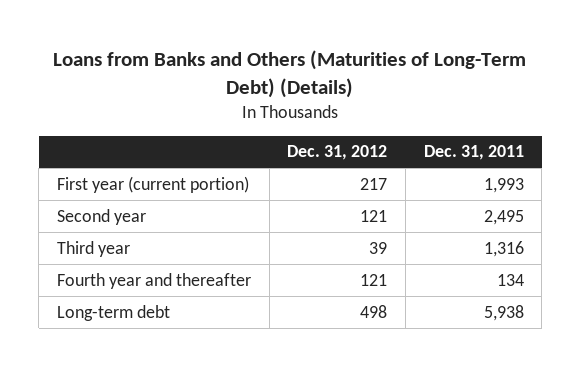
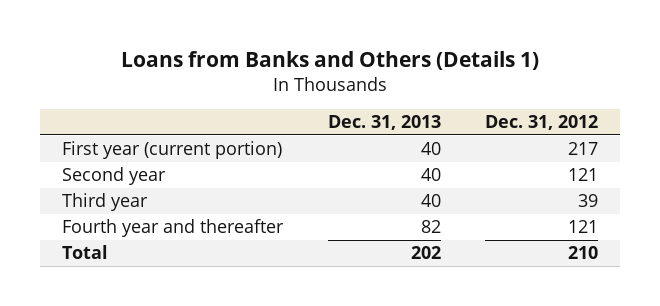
- Loans from Banks and Others (Maturities of Long-Term Debt) (Details)
+ Loans from Banks and Others (Details 1)
- | Dec. 31, 2012 | Dec. 31, 2011
+ | Dec. 31, 2013 | Dec. 31, 2012
- Long-term debt | 498 | 5,938
+ Total | 202 | 210

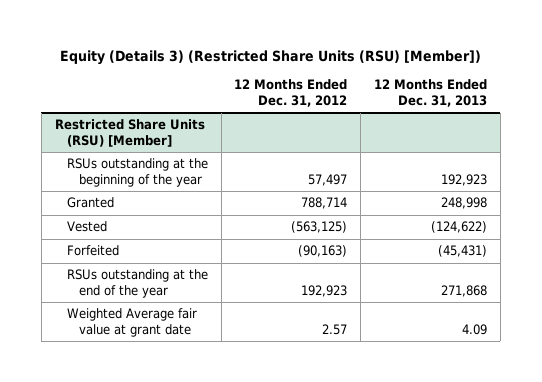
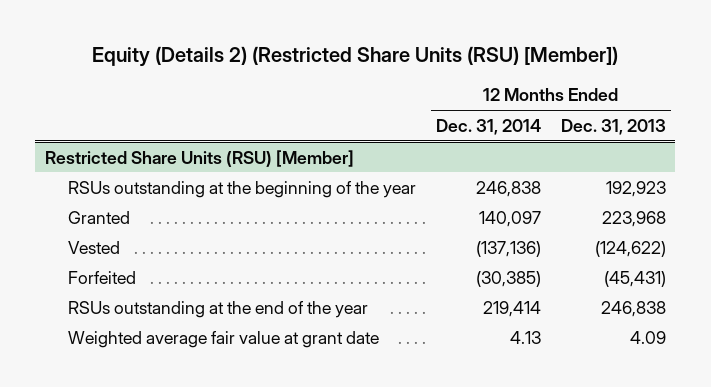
- Equity (Details 3) (Restricted Share Units (RSU) [Member])
+ Equity (Details 2) (Restricted Share Units (RSU) [Member])
- | 12 Months Ended Dec. 31, 2012 | 12 Months Ended Dec. 31, 2013
+ | 12 Months Ended Dec. 31, 2014 | 12 Months Ended Dec. 31, 2013
@ Restricted Share Units (RSU) [Member]
- Granted | 788,714 | 248,998
+ Granted | 140,097 | 223,968
- RSUs outstanding at the end of the year | 192,923 | 271,868
- Weighted Average fair value at grant date | 2.57 | 4.09
+ RSUs outstanding at the end of the year | 219,414 | 246,838
+ Weighted average fair value at grant date | 4.13 | 4.09

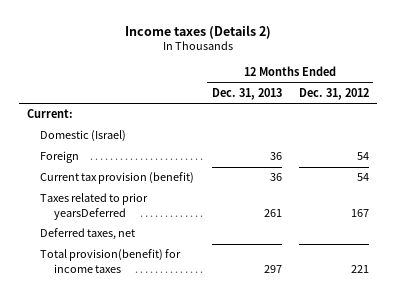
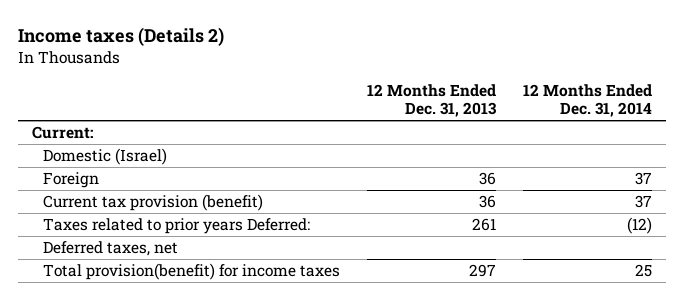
- | 12 Months Ended Dec. 31, 2013 | 12 Months Ended Dec. 31, 2012
+ | 12 Months Ended Dec. 31, 2013 | 12 Months Ended Dec. 31, 2014
- Taxes related to prior yearsDeferred | 261 | 167
+ Taxes related to prior years Deferred: | 261 | (12)

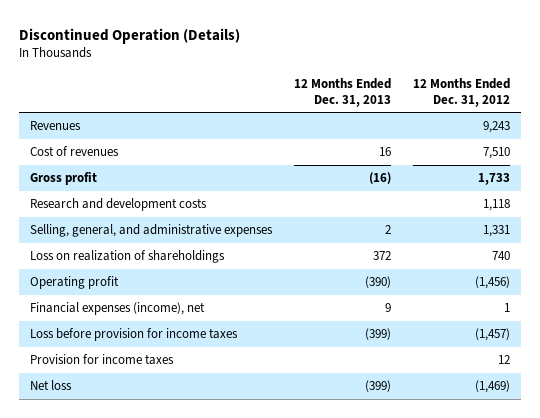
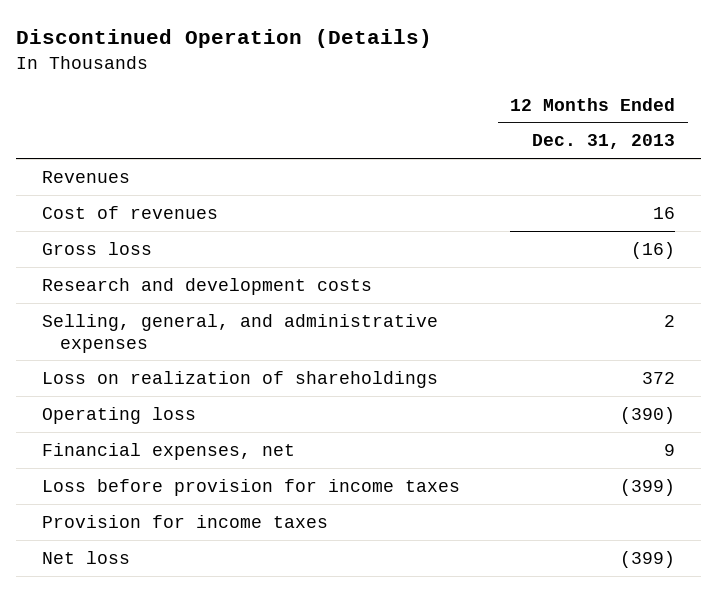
- | 12 Months Ended Dec. 31, 2013 | 12 Months Ended Dec. 31, 2012
+ | 12 Months Ended Dec. 31, 2013
- Gross profit | (16) | 1,733
+ Gross loss | (16)
- Operating profit | (390) | (1,456)
- Financial expenses (income), net | 9 | 1
+ Operating loss | (390)
+ Financial expenses, net | 9

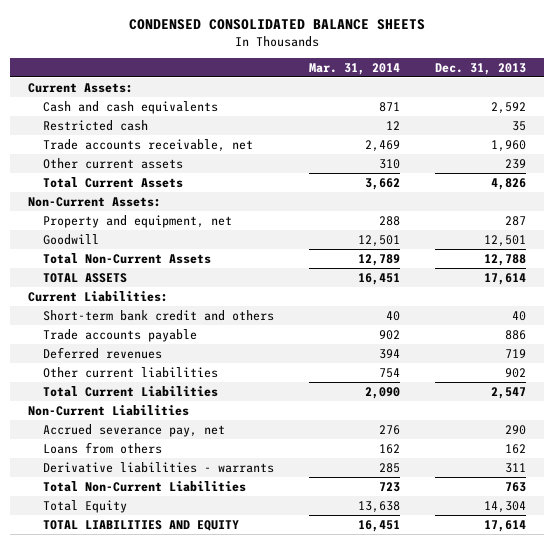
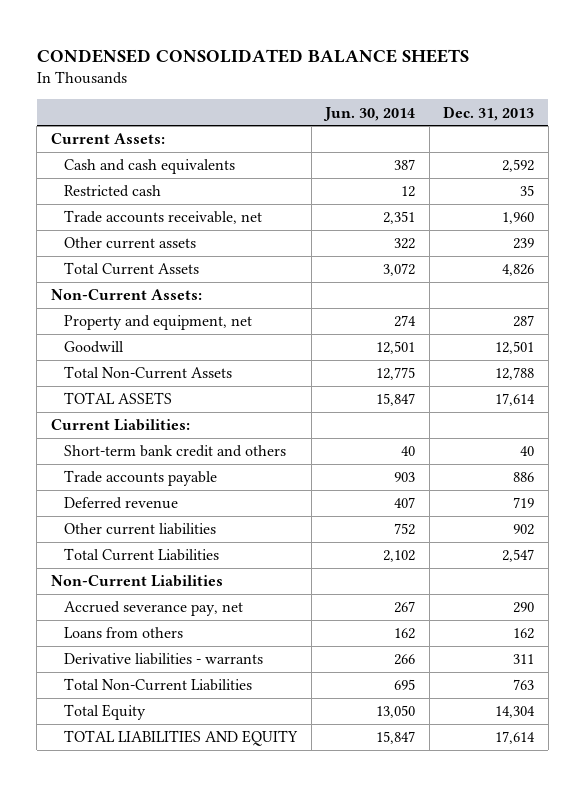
- | Mar. 31, 2014 | Dec. 31, 2013
+ | Jun. 30, 2014 | Dec. 31, 2013
- Deferred revenues | 394 | 719
+ Deferred revenue | 407 | 719

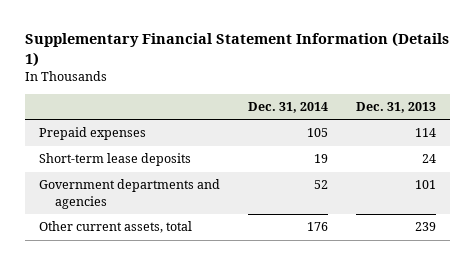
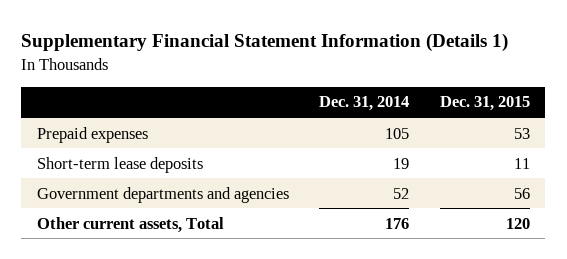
- | Dec. 31, 2014 | Dec. 31, 2013
+ | Dec. 31, 2014 | Dec. 31, 2015
- Other current assets, total | 176 | 239
+ Other current assets, Total | 176 | 120

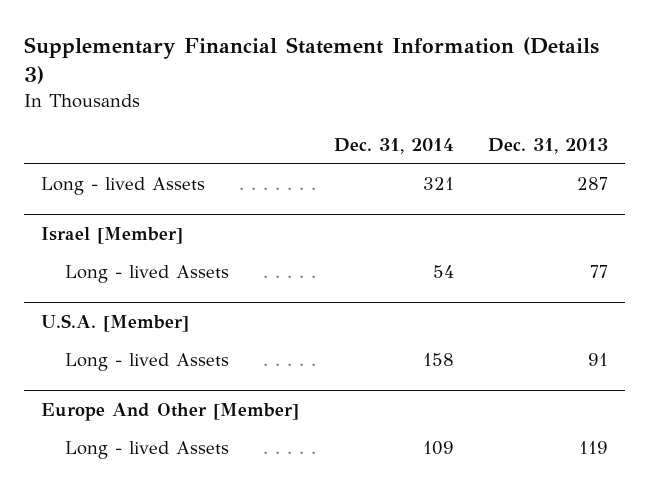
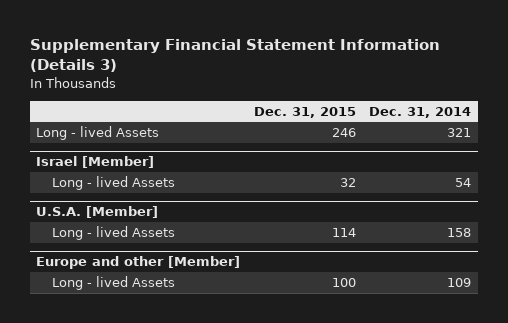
- | Dec. 31, 2014 | Dec. 31, 2013
+ | Dec. 31, 2015 | Dec. 31, 2014
- Europe And Other [Member]
+ Europe and other [Member]

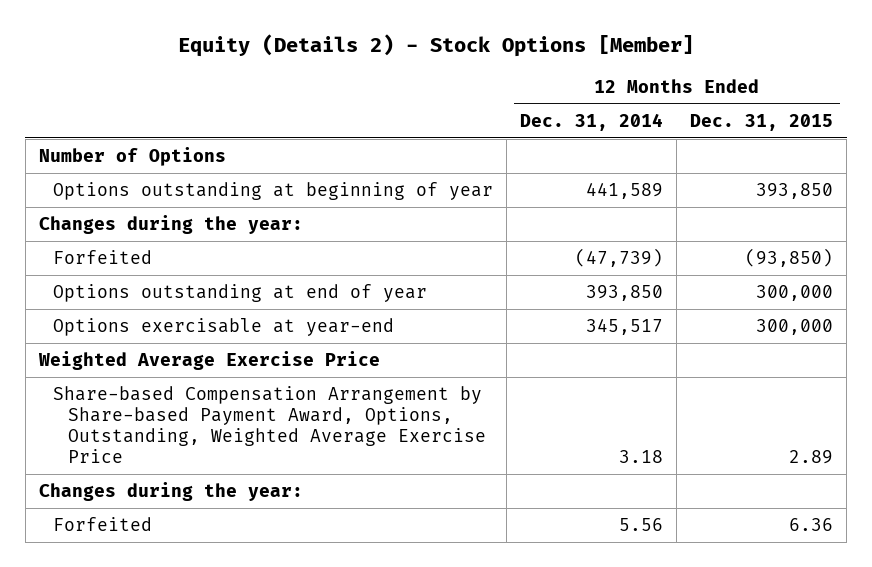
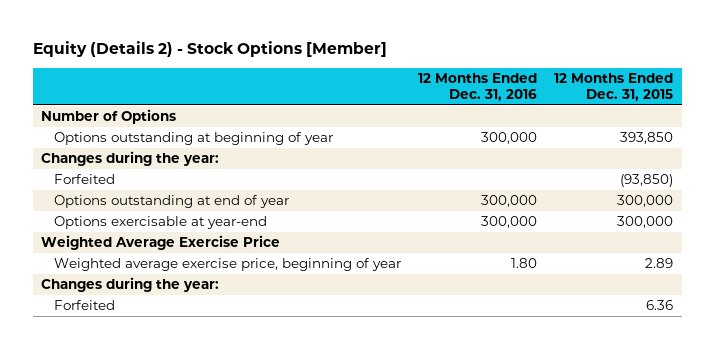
- | 12 Months Ended Dec. 31, 2014 | 12 Months Ended Dec. 31, 2015
+ | 12 Months Ended Dec. 31, 2016 | 12 Months Ended Dec. 31, 2015
- Share-based Compensation Arrangement by Share-based Payment Award, Options, Outstanding, Weighted Average Exercise Price | 3.18 | 2.89
+ Weighted average exercise price, beginning of year | 1.80 | 2.89

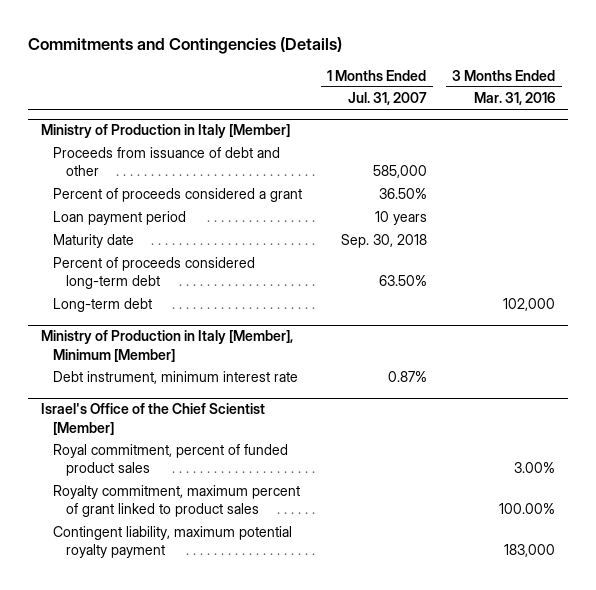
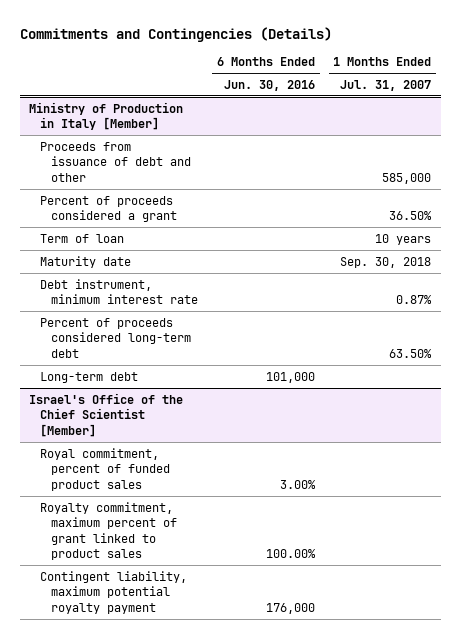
- | 1 Months Ended Jul. 31, 2007 | 3 Months Ended Mar. 31, 2016
+ | 6 Months Ended Jun. 30, 2016 | 1 Months Ended Jul. 31, 2007
@ Ministry of Production in Italy [Member]
- Loan payment period | 10 years |
+ Term of loan | | 10 years
+ Debt instrument, minimum interest rate | | 0.87%
- Ministry of Production in Italy [Member], Minimum [Member]
- Debt instrument, minimum interest rate | 0.87% |

